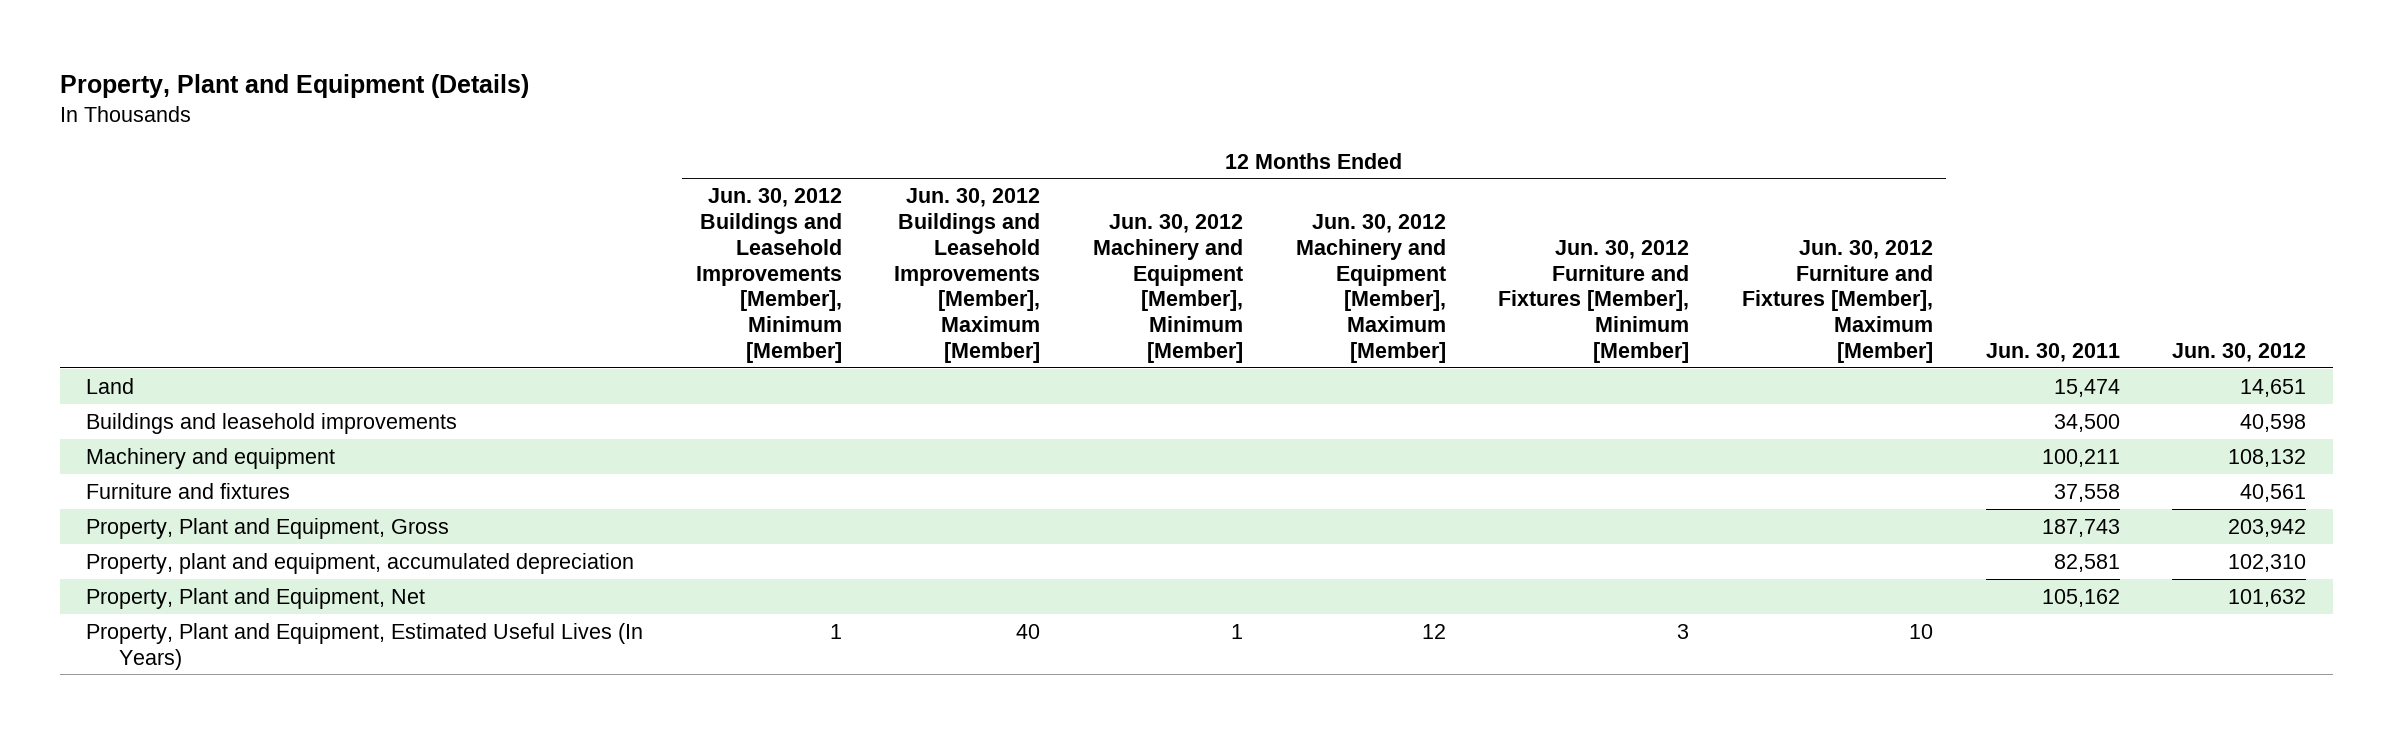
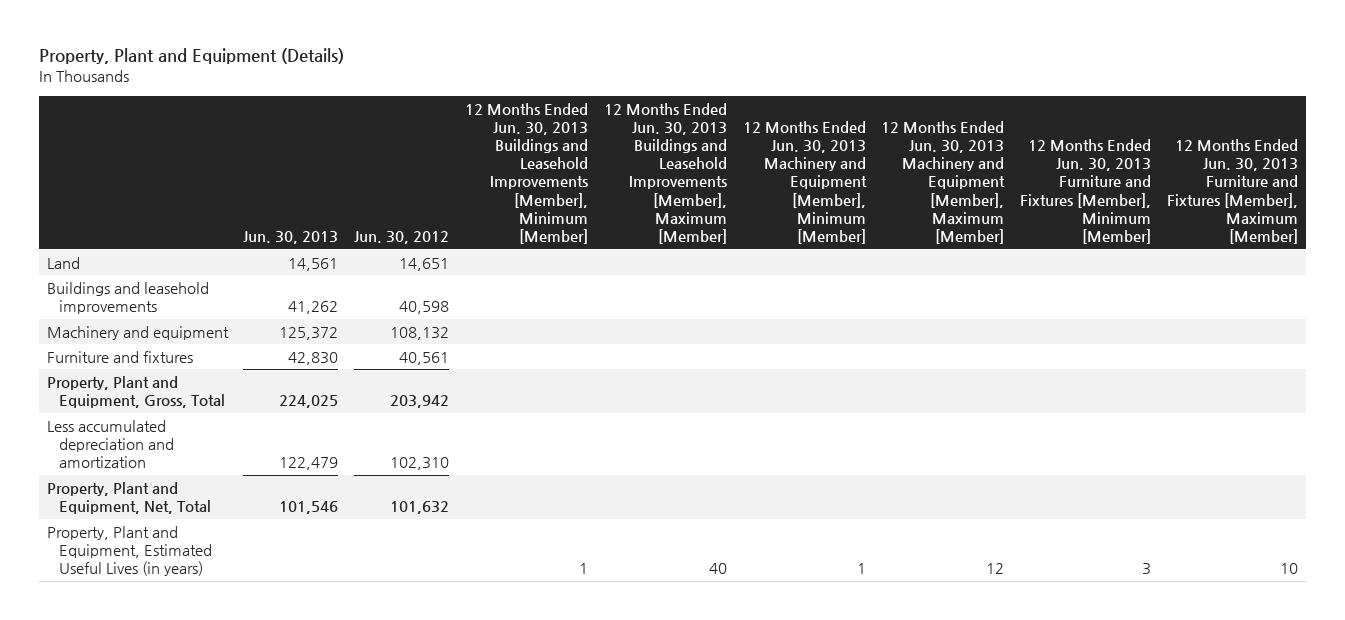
- | 12 Months Ended Jun. 30, 2012 Buildings and Leasehold Improvements [Member], Minimum [Member] | 12 Months Ended Jun. 30, 2012 Buildings and Leasehold Improvements [Member], Maximum [Member] | 12 Months Ended Jun. 30, 2012 Machinery and Equipment [Member], Minimum [Member] | 12 Months Ended Jun. 30, 2012 Machinery and Equipment [Member], Maximum [Member] | 12 Months Ended Jun. 30, 2012 Furniture and Fixtures [Member], Minimum [Member] | 12 Months Ended Jun. 30, 2012 Furniture and Fixtures [Member], Maximum [Member] | Jun. 30, 2011 | Jun. 30, 2012
+ | Jun. 30, 2013 | Jun. 30, 2012 | 12 Months Ended Jun. 30, 2013 Buildings and Leasehold Improvements [Member], Minimum [Member] | 12 Months Ended Jun. 30, 2013 Buildings and Leasehold Improvements [Member], Maximum [Member] | 12 Months Ended Jun. 30, 2013 Machinery and Equipment [Member], Minimum [Member] | 12 Months Ended Jun. 30, 2013 Machinery and Equipment [Member], Maximum [Member] | 12 Months Ended Jun. 30, 2013 Furniture and Fixtures [Member], Minimum [Member] | 12 Months Ended Jun. 30, 2013 Furniture and Fixtures [Member], Maximum [Member]
- Property, Plant and Equipment, Gross | | | | | | | 187,743 | 203,942
- Property, plant and equipment, accumulated depreciation | | | | | | | 82,581 | 102,310
- Property, Plant and Equipment, Net | | | | | | | 105,162 | 101,632
- Property, Plant and Equipment, Estimated Useful Lives (In Years) | 1 | 40 | 1 | 12 | 3 | 10 | |
+ Property, Plant and Equipment, Gross, Total | 224,025 | 203,942 | | | | | |
+ Less accumulated depreciation and amortization | 122,479 | 102,310 | | | | | |
+ Property, Plant and Equipment, Net, Total | 101,546 | 101,632 | | | | | |
+ Property, Plant and Equipment, Estimated Useful Lives (in years) | | | 1 | 40 | 1 | 12 | 3 | 10

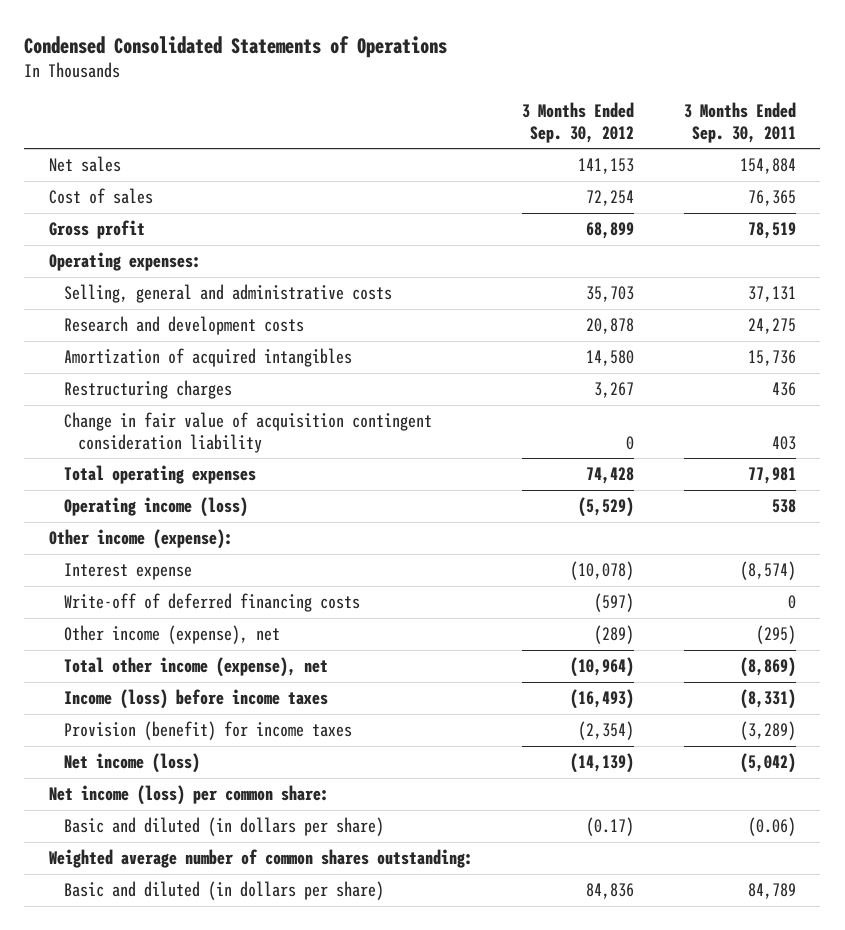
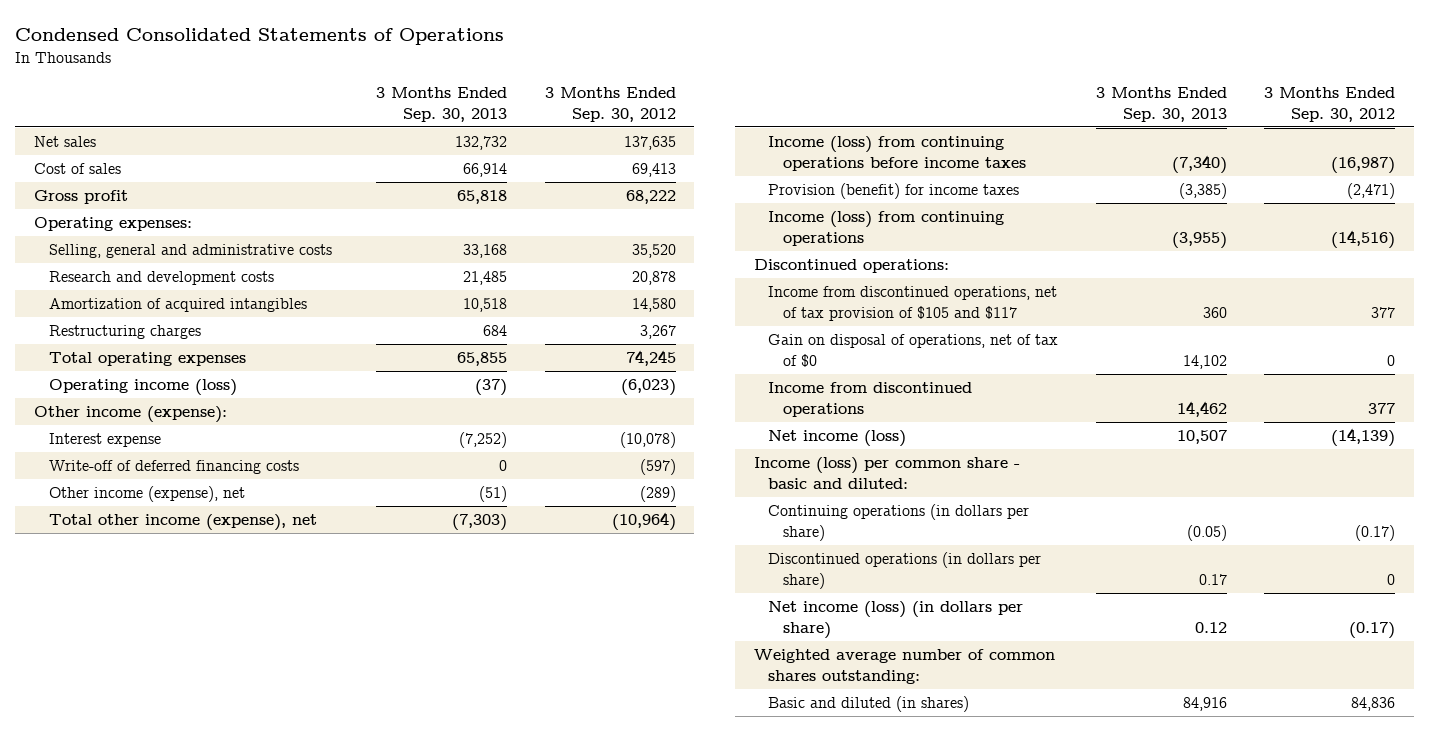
- | 3 Months Ended Sep. 30, 2012 | 3 Months Ended Sep. 30, 2011
+ | 3 Months Ended Sep. 30, 2013 | 3 Months Ended Sep. 30, 2012
- Net sales | 141,153 | 154,884
- Cost of sales | 72,254 | 76,365
- Gross profit | 68,899 | 78,519
+ Net sales | 132,732 | 137,635
+ Cost of sales | 66,914 | 69,413
+ Gross profit | 65,818 | 68,222
- Selling, general and administrative costs | 35,703 | 37,131
+ Selling, general and administrative costs | 33,168 | 35,520
- Change in fair value of acquisition contingent consideration liability | 0 | 403
- Total operating expenses | 74,428 | 77,981
- Operating income (loss) | (5,529) | 538
+ Total operating expenses | 65,855 | 74,245
+ Operating income (loss) | (37) | (6,023)
- Income (loss) before income taxes | (16,493) | (8,331)
- Provision (benefit) for income taxes | (2,354) | (3,289)
+ Income (loss) from continuing operations before income taxes | (7,340) | (16,987)
+ Provision (benefit) for income taxes | (3,385) | (2,471)
+ Income (loss) from continuing operations | (3,955) | (14,516)
+ Discontinued operations:
+ Income from discontinued operations, net of tax provision of $105 and $117 | 360 | 377
+ Gain on disposal of operations, net of tax of $0 | 14,102 | 0
+ Income from discontinued operations | 14,462 | 377
- Net income (loss) per common share:
- Basic and diluted (in dollars per share) | (0.17) | (0.06)
+ Income (loss) per common share - basic and diluted:
+ Continuing operations (in dollars per share) | (0.05) | (0.17)
+ Discontinued operations (in dollars per share) | 0.17 | 0
+ Net income (loss) (in dollars per share) | 0.12 | (0.17)
- Basic and diluted (in dollars per share) | 84,836 | 84,789
+ Basic and diluted (in shares) | 84,916 | 84,836

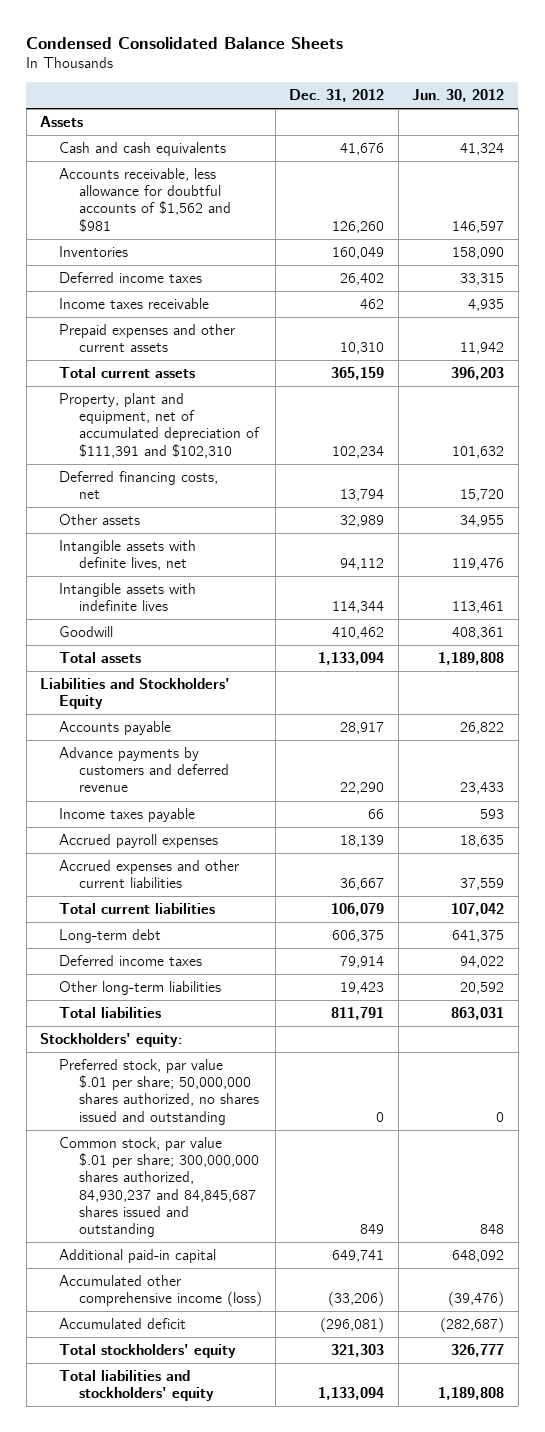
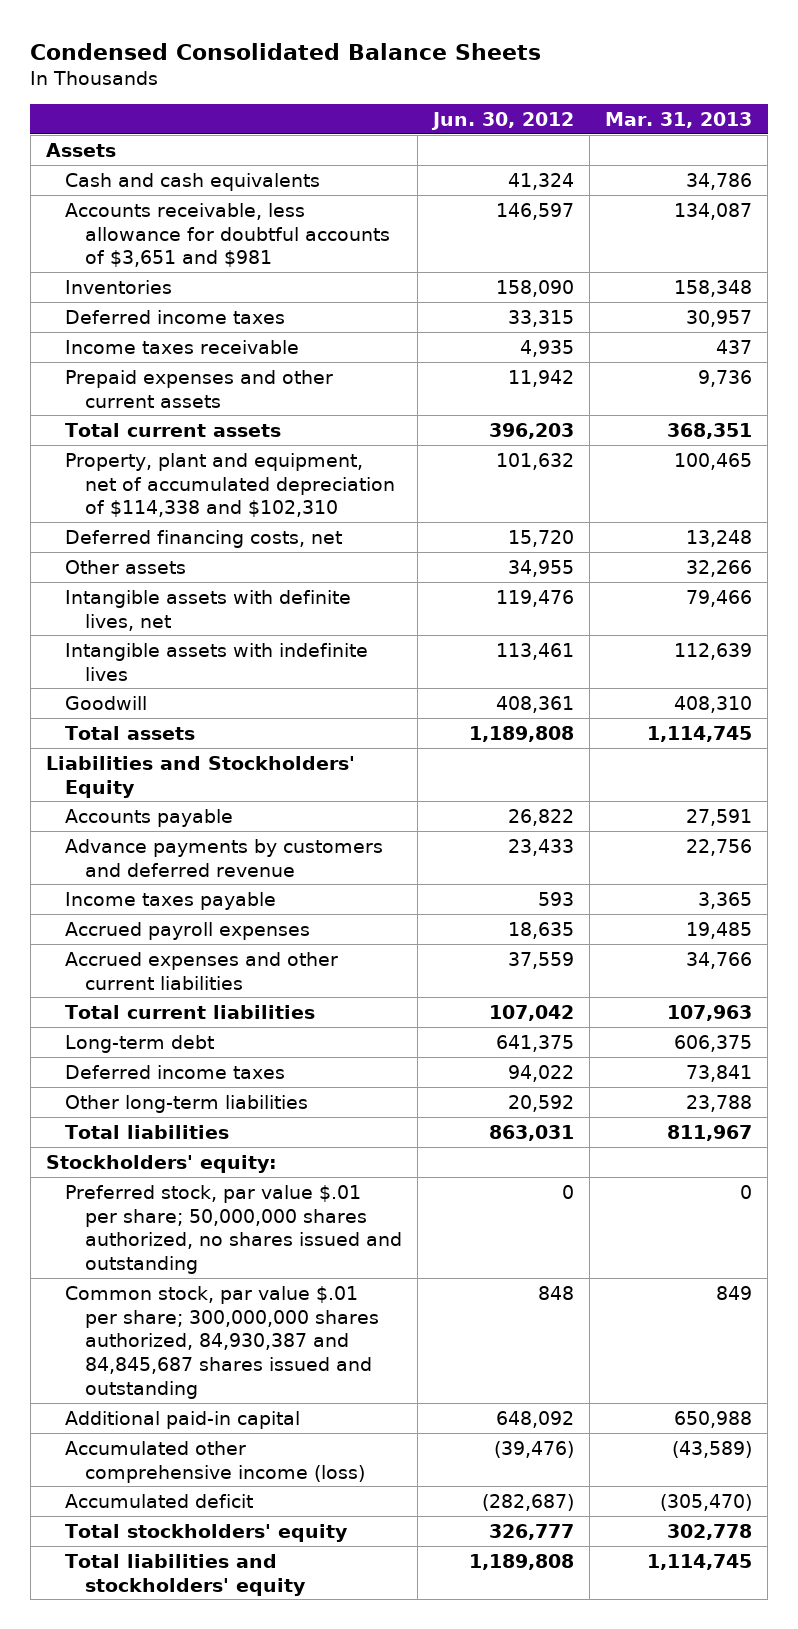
- | Dec. 31, 2012 | Jun. 30, 2012
+ | Jun. 30, 2012 | Mar. 31, 2013
- Accounts receivable, less allowance for doubtful accounts of $1,562 and $981 | 126,260 | 146,597
+ Accounts receivable, less allowance for doubtful accounts of $3,651 and $981 | 146,597 | 134,087
- Property, plant and equipment, net of accumulated depreciation of $111,391 and $102,310 | 102,234 | 101,632
+ Property, plant and equipment, net of accumulated depreciation of $114,338 and $102,310 | 101,632 | 100,465
- Common stock, par value $.01 per share; 300,000,000 shares authorized, 84,930,237 and 84,845,687 shares issued and outstanding | 849 | 848
+ Common stock, par value $.01 per share; 300,000,000 shares authorized, 84,930,387 and 84,845,687 shares issued and outstanding | 848 | 849

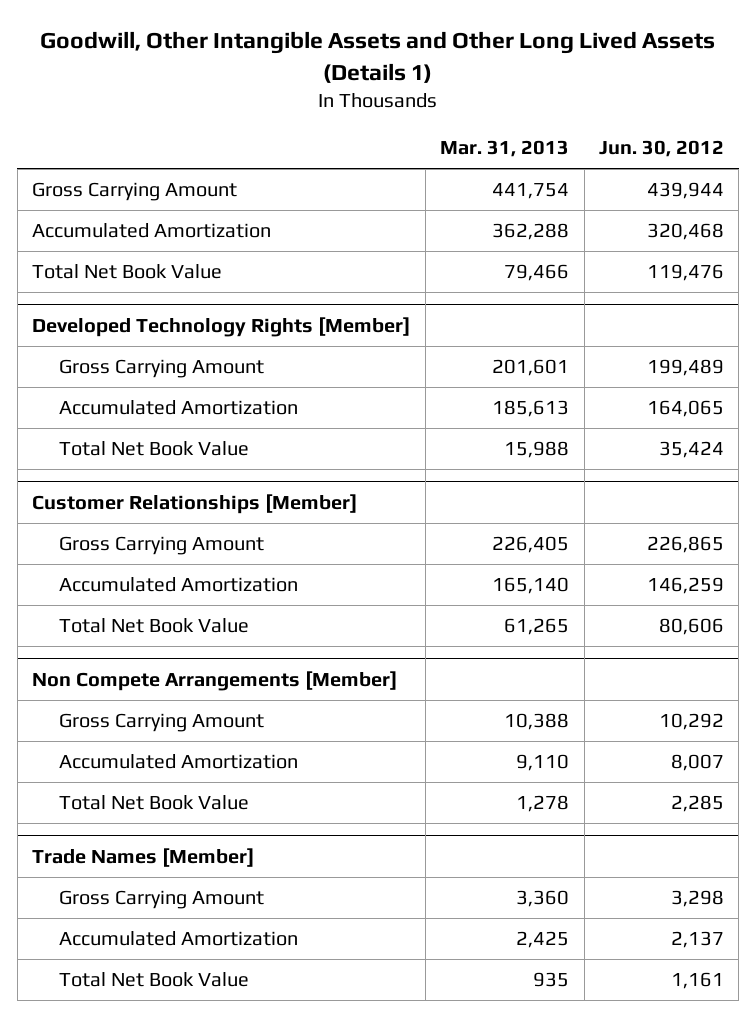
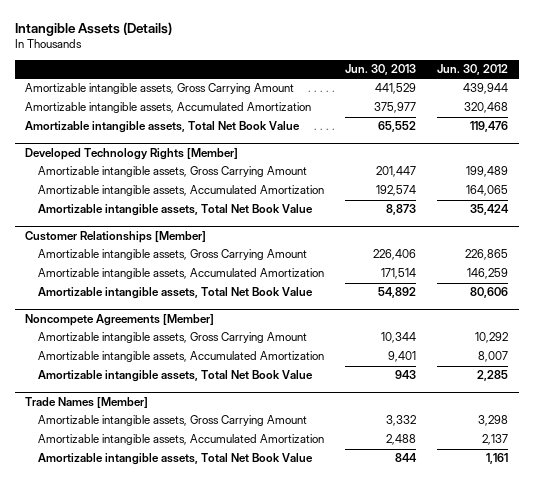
- Goodwill, Other Intangible Assets and Other Long Lived Assets (Details 1)
+ Intangible Assets (Details)
- | Mar. 31, 2013 | Jun. 30, 2012
+ | Jun. 30, 2013 | Jun. 30, 2012
- Gross Carrying Amount | 441,754 | 439,944
- Accumulated Amortization | 362,288 | 320,468
- Total Net Book Value | 79,466 | 119,476
+ Amortizable intangible assets, Gross Carrying Amount | 441,529 | 439,944
+ Amortizable intangible assets, Accumulated Amortization | 375,977 | 320,468
+ Amortizable intangible assets, Total Net Book Value | 65,552 | 119,476
@ Developed Technology Rights [Member]
- Gross Carrying Amount | 201,601 | 199,489
- Accumulated Amortization | 185,613 | 164,065
- Total Net Book Value | 15,988 | 35,424
+ Amortizable intangible assets, Gross Carrying Amount | 201,447 | 199,489
+ Amortizable intangible assets, Accumulated Amortization | 192,574 | 164,065
+ Amortizable intangible assets, Total Net Book Value | 8,873 | 35,424
@ Customer Relationships [Member]
- Gross Carrying Amount | 226,405 | 226,865
- Accumulated Amortization | 165,140 | 146,259
- Total Net Book Value | 61,265 | 80,606
- Non Compete Arrangements [Member]
- Gross Carrying Amount | 10,388 | 10,292
- Accumulated Amortization | 9,110 | 8,007
- Total Net Book Value | 1,278 | 2,285
@ Customer Relationships [Member]
+ Amortizable intangible assets, Gross Carrying Amount | 226,406 | 226,865
+ Amortizable intangible assets, Accumulated Amortization | 171,514 | 146,259
+ Amortizable intangible assets, Total Net Book Value | 54,892 | 80,606
+ Noncompete Agreements [Member]
+ Amortizable intangible assets, Gross Carrying Amount | 10,344 | 10,292
+ Amortizable intangible assets, Accumulated Amortization | 9,401 | 8,007
+ Amortizable intangible assets, Total Net Book Value | 943 | 2,285
@ Trade Names [Member]
- Gross Carrying Amount | 3,360 | 3,298
- Accumulated Amortization | 2,425 | 2,137
- Total Net Book Value | 935 | 1,161
+ Amortizable intangible assets, Gross Carrying Amount | 3,332 | 3,298
+ Amortizable intangible assets, Accumulated Amortization | 2,488 | 2,137
+ Amortizable intangible assets, Total Net Book Value | 844 | 1,161

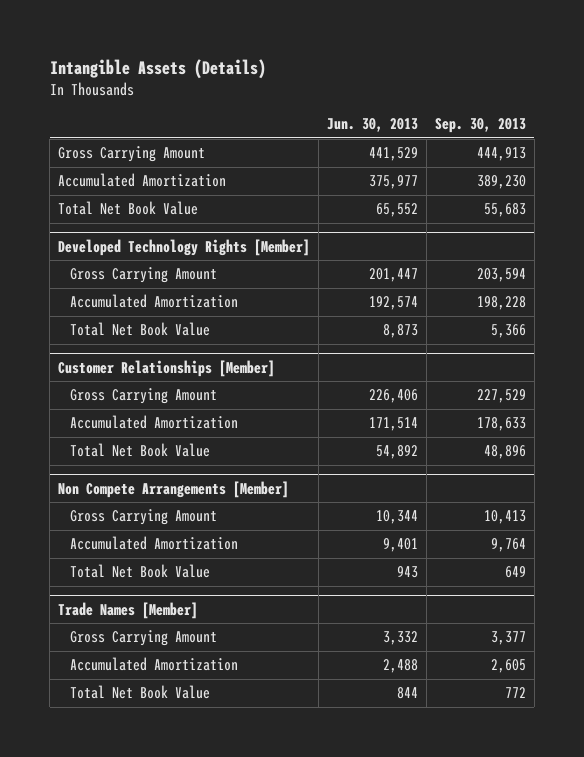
- | Jun. 30, 2013 | Jun. 30, 2012
+ | Jun. 30, 2013 | Sep. 30, 2013
- Amortizable intangible assets, Gross Carrying Amount | 441,529 | 439,944
- Amortizable intangible assets, Accumulated Amortization | 375,977 | 320,468
- Amortizable intangible assets, Total Net Book Value | 65,552 | 119,476
+ Gross Carrying Amount | 441,529 | 444,913
+ Accumulated Amortization | 375,977 | 389,230
+ Total Net Book Value | 65,552 | 55,683
@ Developed Technology Rights [Member]
- Amortizable intangible assets, Gross Carrying Amount | 201,447 | 199,489
- Amortizable intangible assets, Accumulated Amortization | 192,574 | 164,065
- Amortizable intangible assets, Total Net Book Value | 8,873 | 35,424
+ Gross Carrying Amount | 201,447 | 203,594
+ Accumulated Amortization | 192,574 | 198,228
+ Total Net Book Value | 8,873 | 5,366
@ Customer Relationships [Member]
- Amortizable intangible assets, Gross Carrying Amount | 226,406 | 226,865
- Amortizable intangible assets, Accumulated Amortization | 171,514 | 146,259
- Amortizable intangible assets, Total Net Book Value | 54,892 | 80,606
- Noncompete Agreements [Member]
- Amortizable intangible assets, Gross Carrying Amount | 10,344 | 10,292
- Amortizable intangible assets, Accumulated Amortization | 9,401 | 8,007
- Amortizable intangible assets, Total Net Book Value | 943 | 2,285
@ Customer Relationships [Member]
+ Gross Carrying Amount | 226,406 | 227,529
+ Accumulated Amortization | 171,514 | 178,633
+ Total Net Book Value | 54,892 | 48,896
+ Non Compete Arrangements [Member]
+ Gross Carrying Amount | 10,344 | 10,413
+ Accumulated Amortization | 9,401 | 9,764
+ Total Net Book Value | 943 | 649
@ Trade Names [Member]
- Amortizable intangible assets, Gross Carrying Amount | 3,332 | 3,298
- Amortizable intangible assets, Accumulated Amortization | 2,488 | 2,137
- Amortizable intangible assets, Total Net Book Value | 844 | 1,161
+ Gross Carrying Amount | 3,332 | 3,377
+ Accumulated Amortization | 2,488 | 2,605
+ Total Net Book Value | 844 | 772

